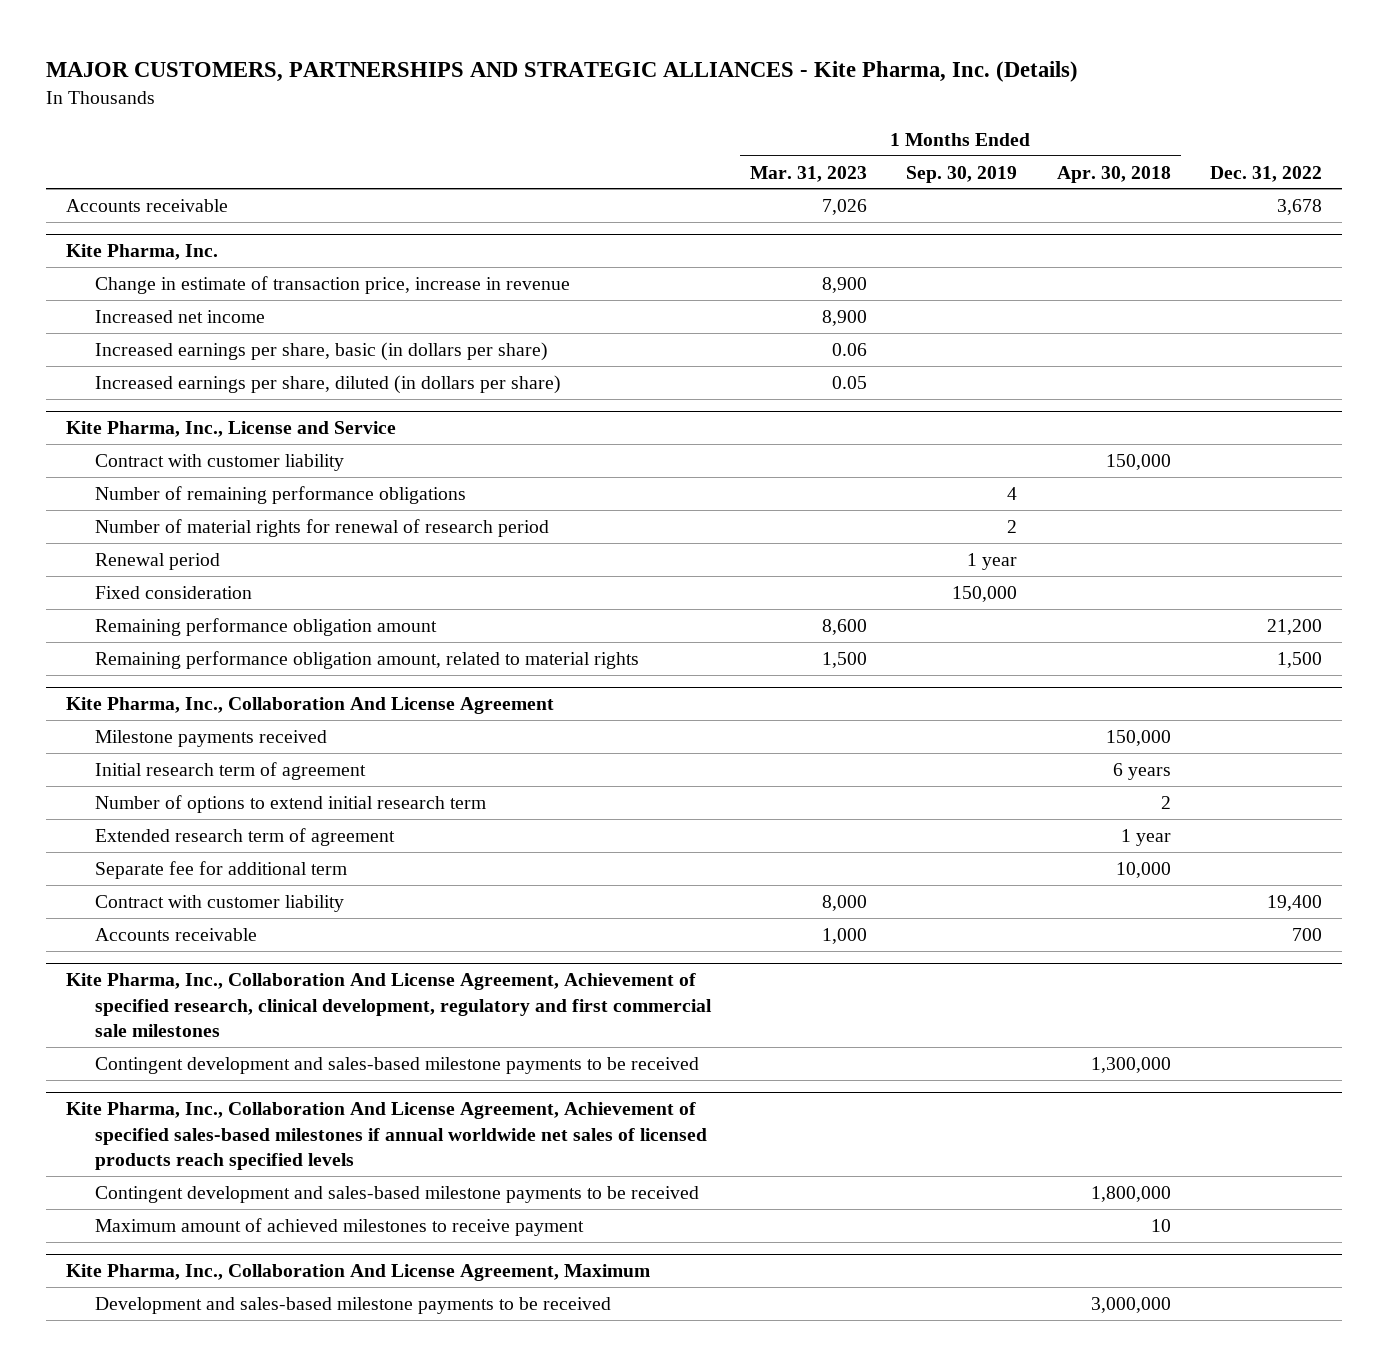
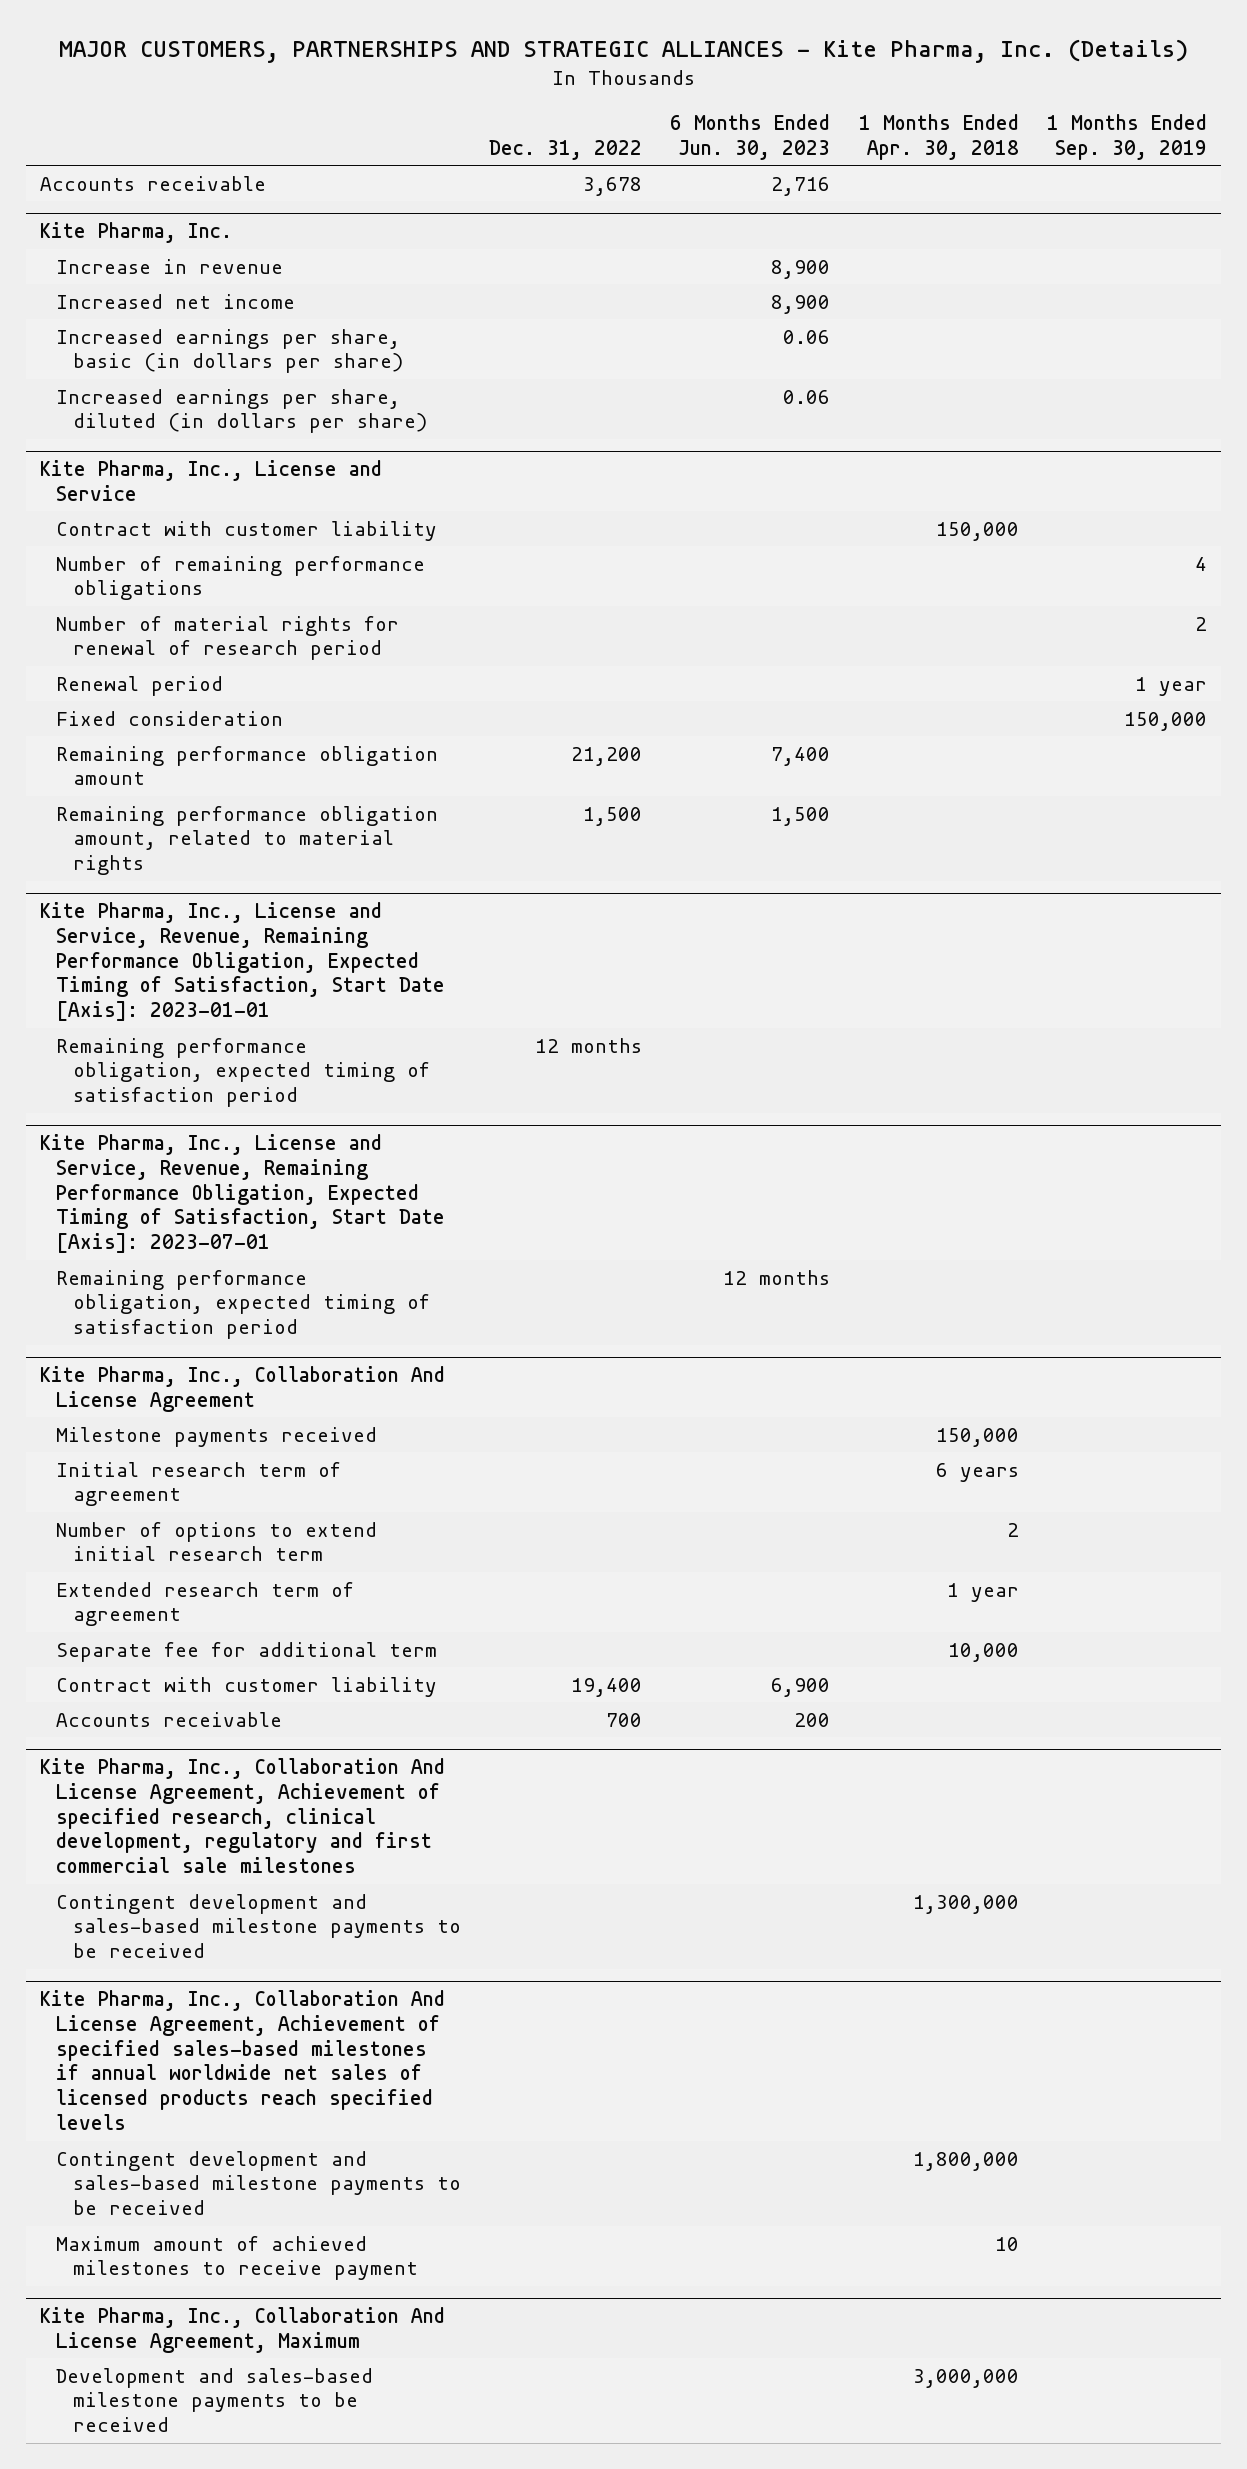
- | 1 Months Ended Mar. 31, 2023 | 1 Months Ended Sep. 30, 2019 | 1 Months Ended Apr. 30, 2018 | Dec. 31, 2022
+ | Dec. 31, 2022 | 6 Months Ended Jun. 30, 2023 | 1 Months Ended Apr. 30, 2018 | 1 Months Ended Sep. 30, 2019
@ Kite Pharma, Inc.
- Change in estimate of transaction price, increase in revenue | 8,900 | | |
+ Increase in revenue | | 8,900 | |
+ Kite Pharma, Inc., License and Service, Revenue, Remaining Performance Obligation, Expected Timing of Satisfaction, Start Date [Axis]: 2023-01-01
+ Remaining performance obligation, expected timing of satisfaction period | 12 months | | |
+ Kite Pharma, Inc., License and Service, Revenue, Remaining Performance Obligation, Expected Timing of Satisfaction, Start Date [Axis]: 2023-07-01
+ Remaining performance obligation, expected timing of satisfaction period | | 12 months | |

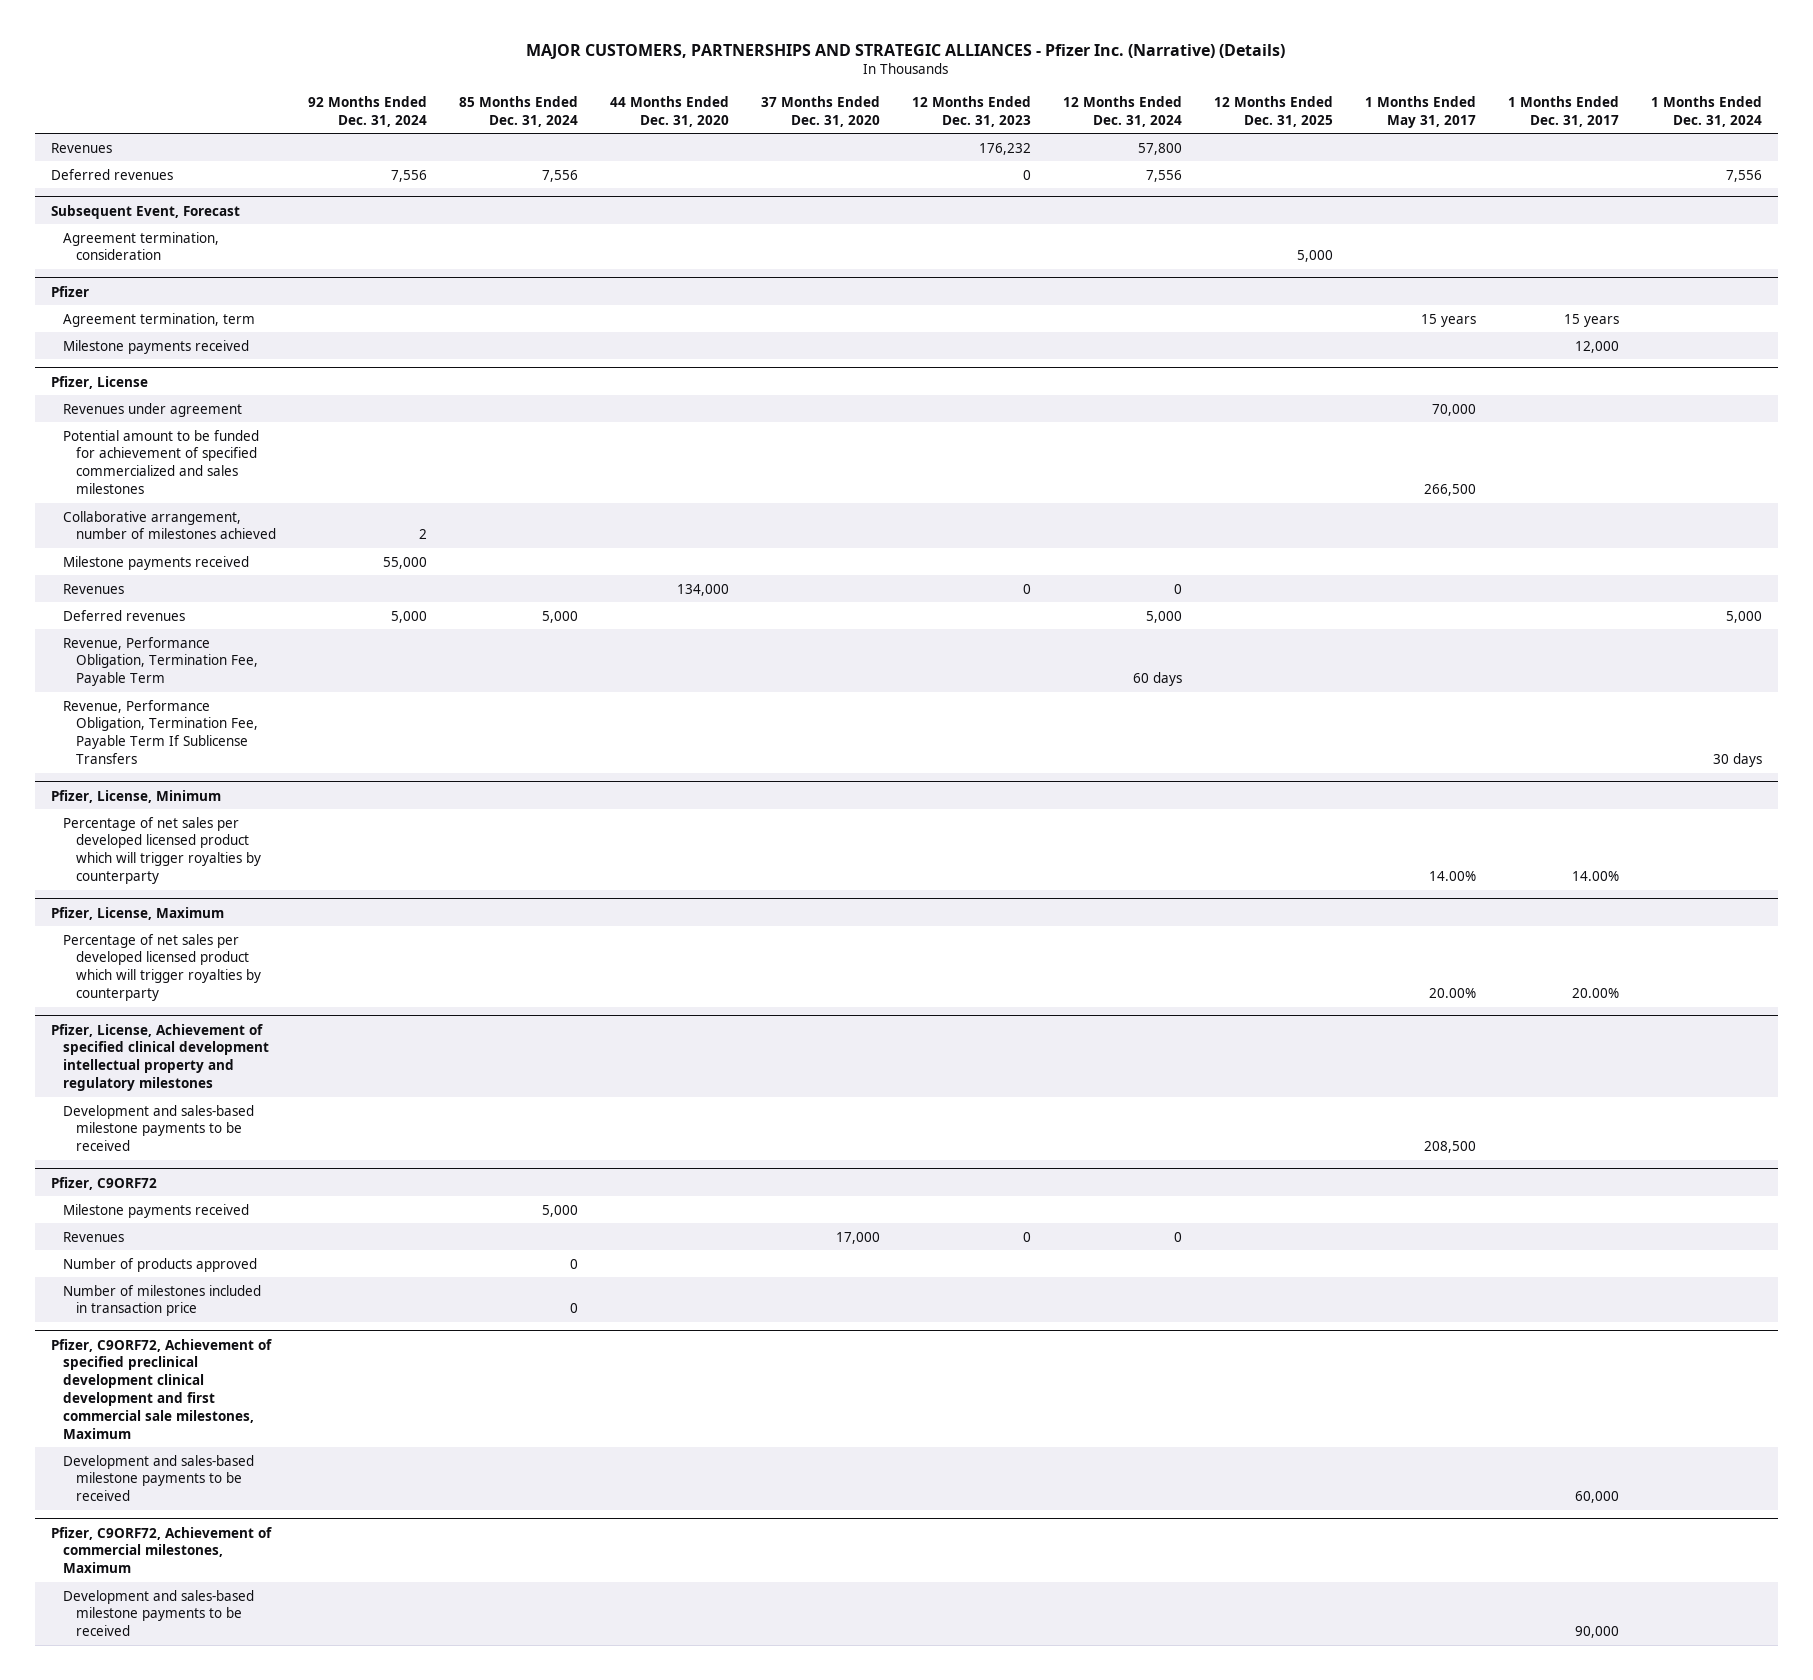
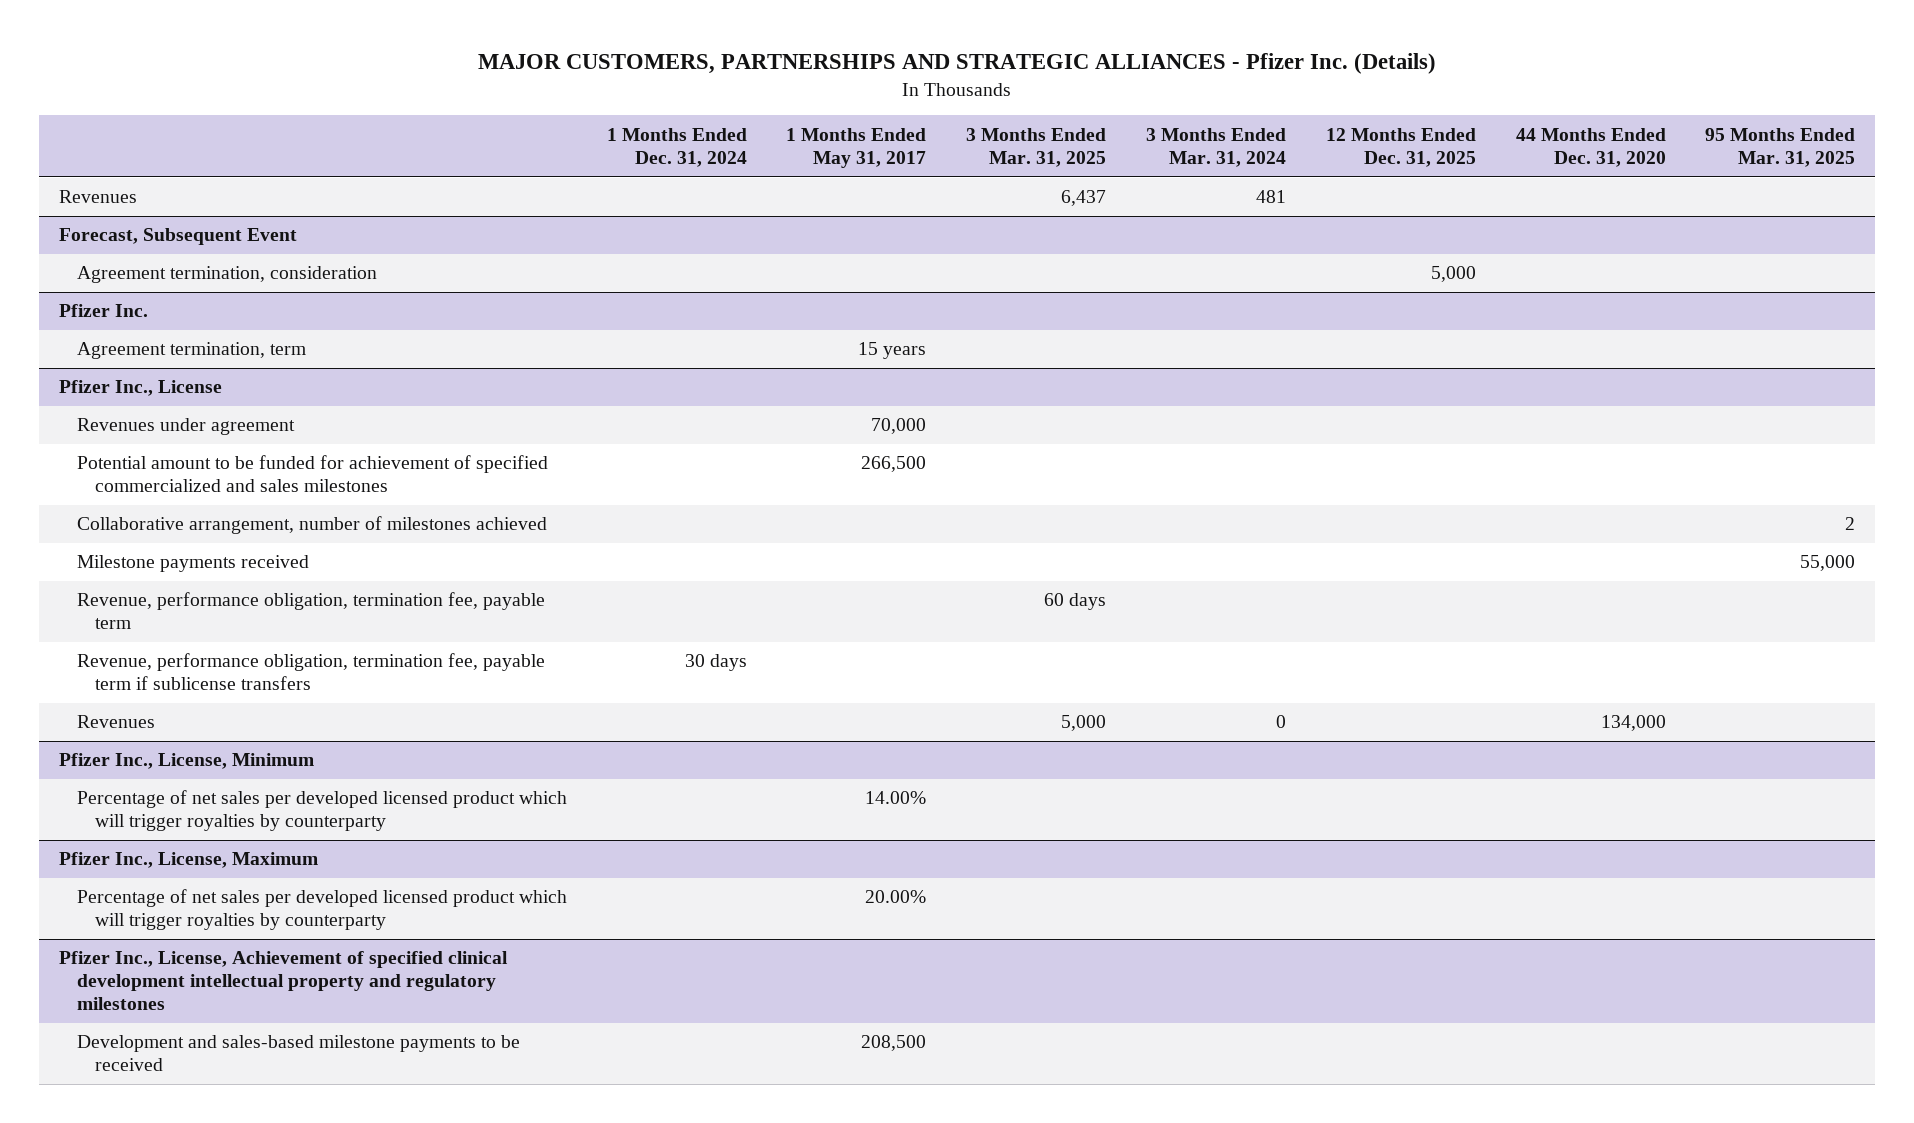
- MAJOR CUSTOMERS, PARTNERSHIPS AND STRATEGIC ALLIANCES - Pfizer Inc. (Narrative) (Details)
+ MAJOR CUSTOMERS, PARTNERSHIPS AND STRATEGIC ALLIANCES - Pfizer Inc. (Details)
- | 92 Months Ended Dec. 31, 2024 | 85 Months Ended Dec. 31, 2024 | 44 Months Ended Dec. 31, 2020 | 37 Months Ended Dec. 31, 2020 | 12 Months Ended Dec. 31, 2023 | 12 Months Ended Dec. 31, 2024 | 12 Months Ended Dec. 31, 2025 | 1 Months Ended May 31, 2017 | 1 Months Ended Dec. 31, 2017 | 1 Months Ended Dec. 31, 2024
+ | 1 Months Ended Dec. 31, 2024 | 1 Months Ended May 31, 2017 | 3 Months Ended Mar. 31, 2025 | 3 Months Ended Mar. 31, 2024 | 12 Months Ended Dec. 31, 2025 | 44 Months Ended Dec. 31, 2020 | 95 Months Ended Mar. 31, 2025
- Deferred revenues | 7,556 | 7,556 | | | 0 | 7,556 | | | | 7,556
- Subsequent Event, Forecast
+ Forecast, Subsequent Event
- Pfizer
+ Pfizer Inc.
- Milestone payments received | | | | | | | | | 12,000 |
- Pfizer, License
+ Pfizer Inc., License
+ Revenue, performance obligation, termination fee, payable term | | | 60 days | | | |
+ Revenue, performance obligation, termination fee, payable term if sublicense transfers | 30 days | | | | | |
- Deferred revenues | 5,000 | 5,000 | | | | 5,000 | | | | 5,000
- Revenue, Performance Obligation, Termination Fee, Payable Term | | | | | | 60 days | | | |
- Revenue, Performance Obligation, Termination Fee, Payable Term If Sublicense Transfers | | | | | | | | | | 30 days
- Pfizer, License, Minimum
+ Pfizer Inc., License, Minimum
- Pfizer, License, Maximum
+ Pfizer Inc., License, Maximum
- Pfizer, License, Achievement of specified clinical development intellectual property and regulatory milestones
+ Pfizer Inc., License, Achievement of specified clinical development intellectual property and regulatory milestones
- Pfizer, C9ORF72
- Milestone payments received | | 5,000 | | | | | | | |
- Revenues | | | | 17,000 | 0 | 0 | | | |
- Number of products approved | | 0 | | | | | | | |
- Number of milestones included in transaction price | | 0 | | | | | | | |
- Pfizer, C9ORF72, Achievement of specified preclinical development clinical development and first commercial sale milestones, Maximum
- Development and sales-based milestone payments to be received | | | | | | | | | 60,000 |
- Pfizer, C9ORF72, Achievement of commercial milestones, Maximum
- Development and sales-based milestone payments to be received | | | | | | | | | 90,000 |

